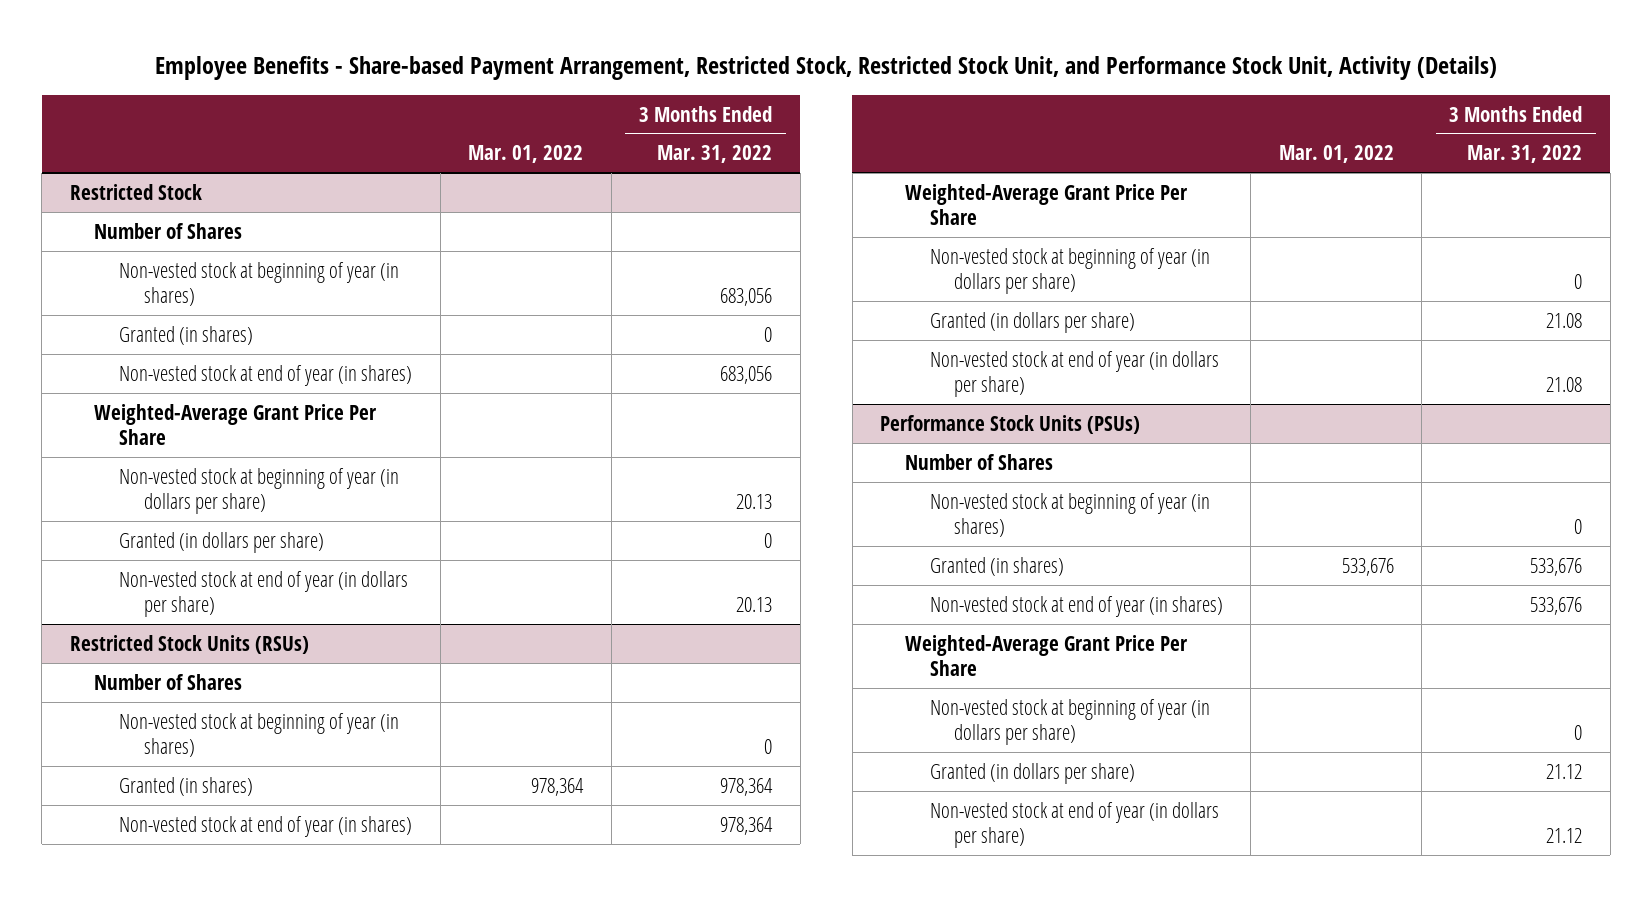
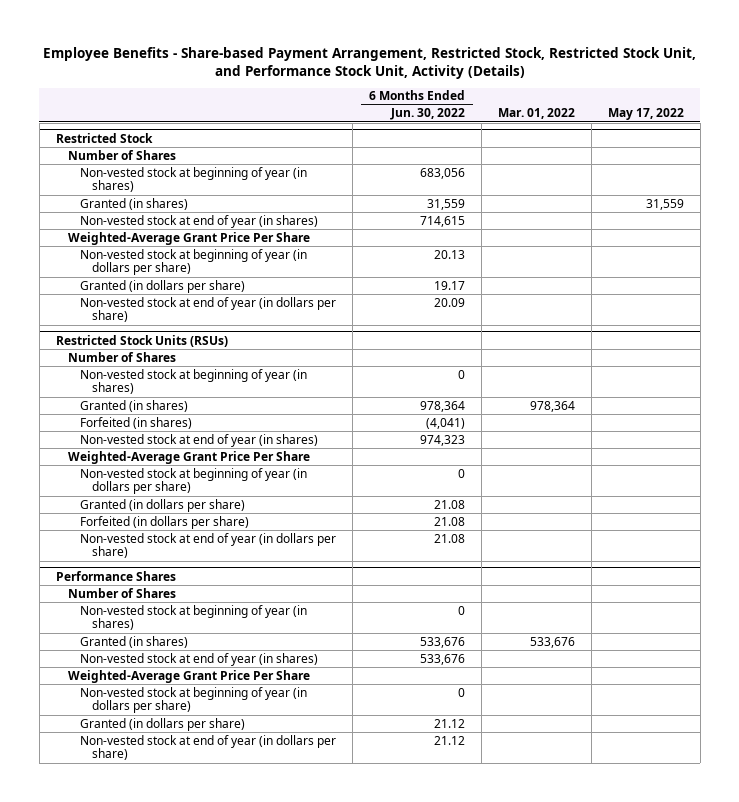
- | Mar. 01, 2022 | 3 Months Ended Mar. 31, 2022
+ | 6 Months Ended Jun. 30, 2022 | Mar. 01, 2022 | May 17, 2022
@ Restricted Stock Units (RSUs)
+ Forfeited (in shares) | (4,041) | |
+ Forfeited (in dollars per share) | 21.08 | |
- Performance Stock Units (PSUs)
+ Performance Shares

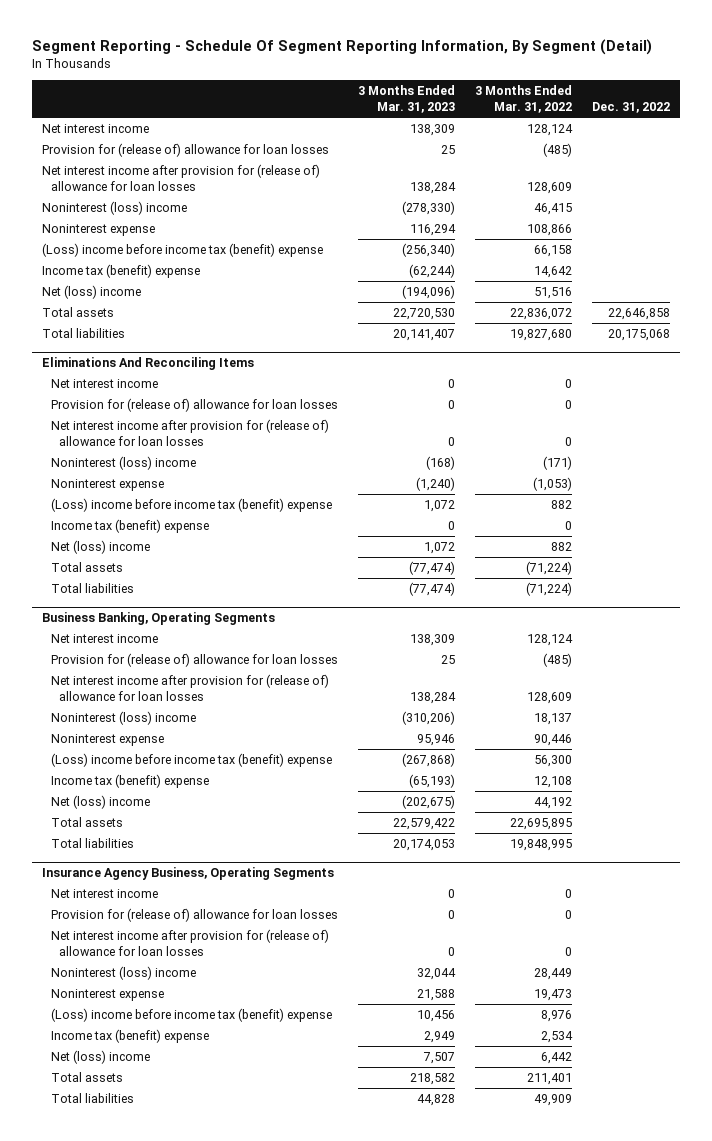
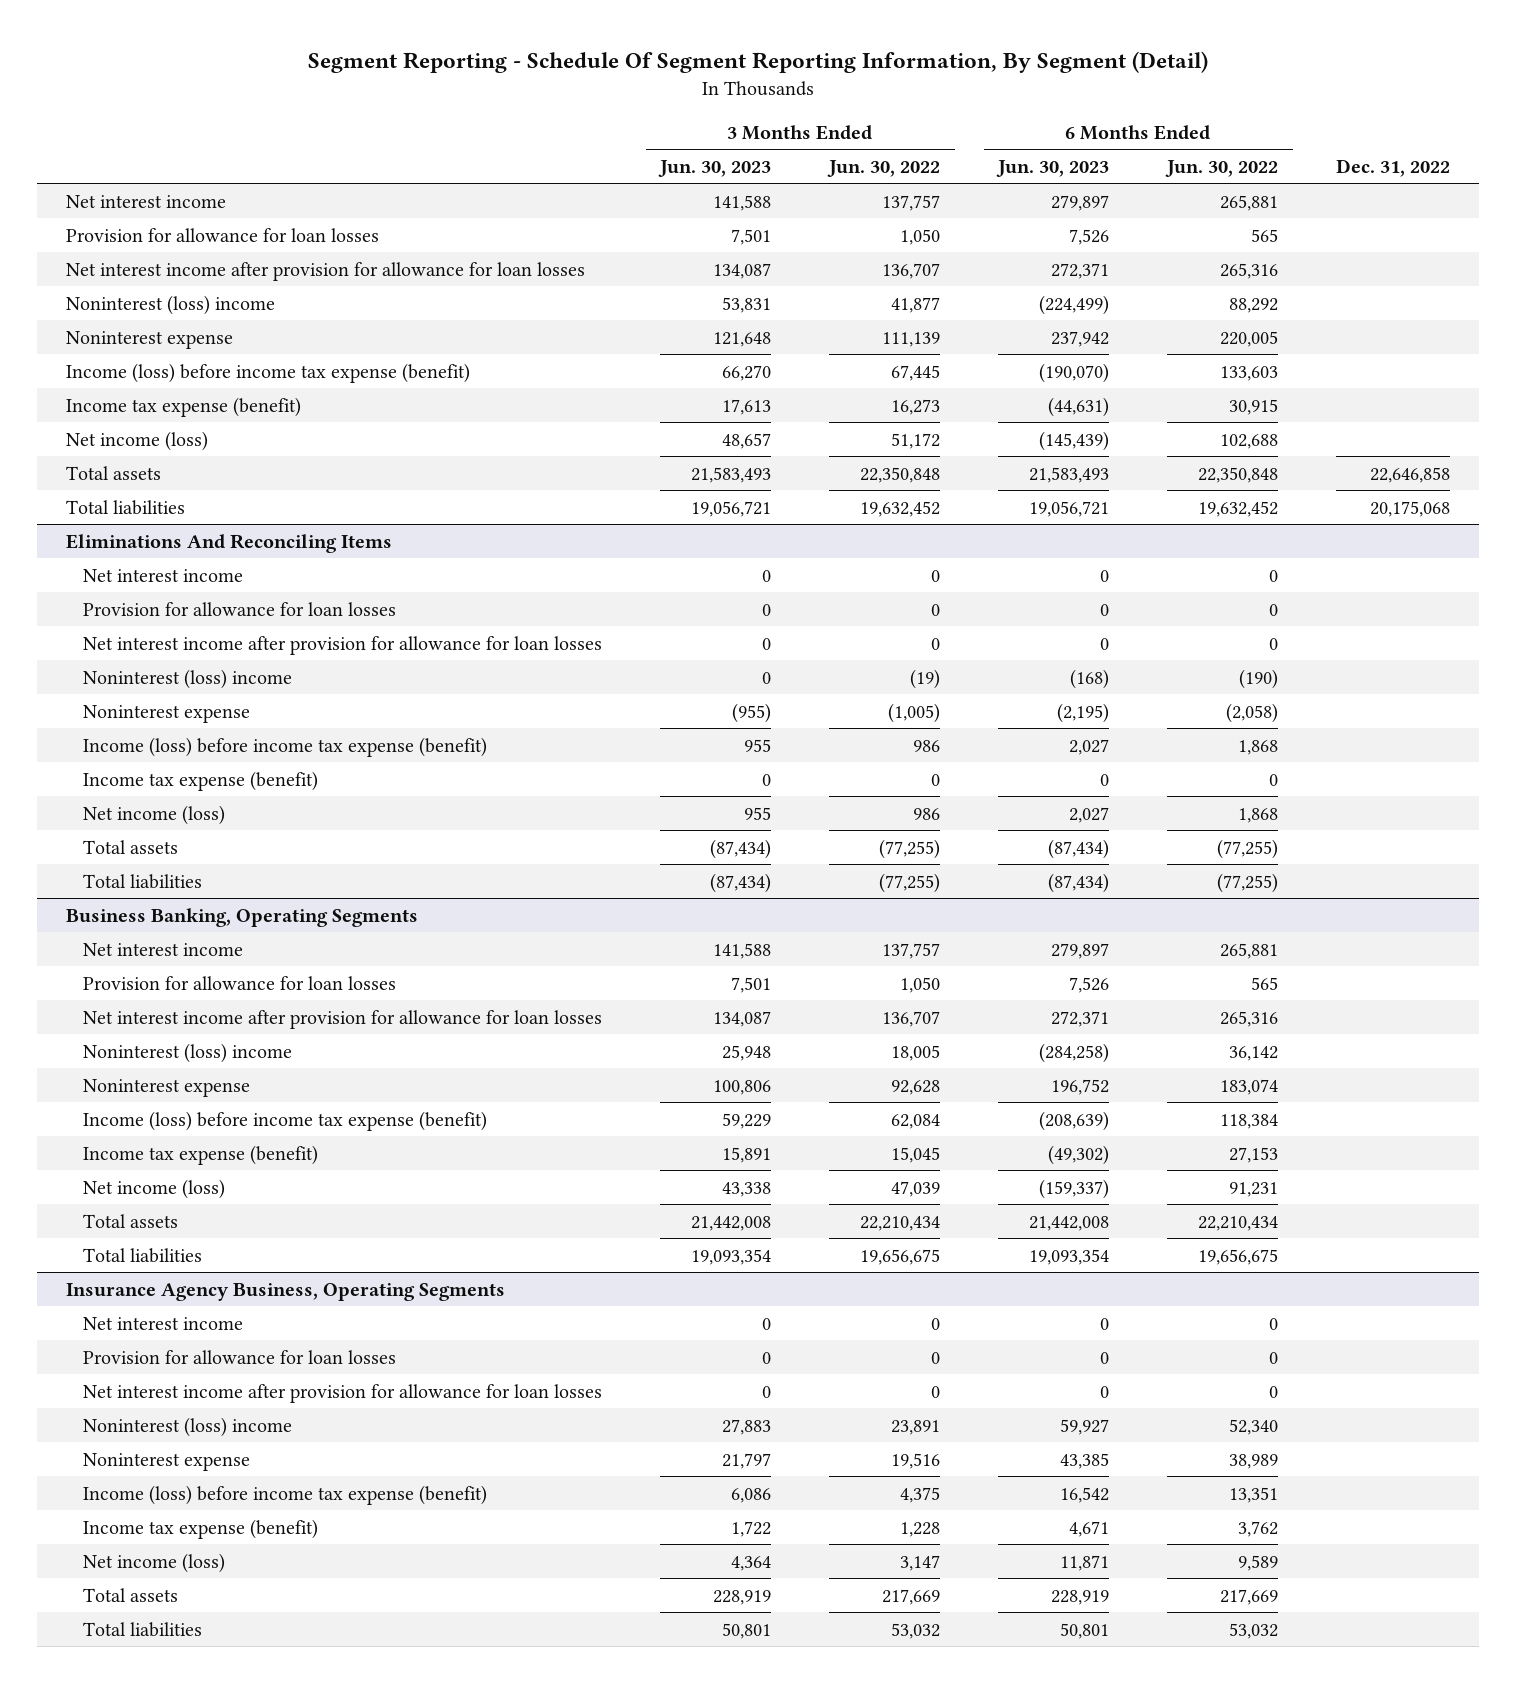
- | 3 Months Ended Mar. 31, 2023 | 3 Months Ended Mar. 31, 2022 | Dec. 31, 2022
+ | 3 Months Ended Jun. 30, 2023 | 3 Months Ended Jun. 30, 2022 | 6 Months Ended Jun. 30, 2023 | 6 Months Ended Jun. 30, 2022 | Dec. 31, 2022
- Provision for (release of) allowance for loan losses | 25 | (485) |
- Net interest income after provision for (release of) allowance for loan losses | 138,284 | 128,609 |
+ Provision for allowance for loan losses | 7,501 | 1,050 | 7,526 | 565 |
+ Net interest income after provision for allowance for loan losses | 134,087 | 136,707 | 272,371 | 265,316 |
- (Loss) income before income tax (benefit) expense | (256,340) | 66,158 |
- Income tax (benefit) expense | (62,244) | 14,642 |
- Net (loss) income | (194,096) | 51,516 |
+ Income (loss) before income tax expense (benefit) | 66,270 | 67,445 | (190,070) | 133,603 |
+ Income tax expense (benefit) | 17,613 | 16,273 | (44,631) | 30,915 |
+ Net income (loss) | 48,657 | 51,172 | (145,439) | 102,688 |
@ Eliminations And Reconciling Items
- Provision for (release of) allowance for loan losses | 0 | 0 |
- Net interest income after provision for (release of) allowance for loan losses | 0 | 0 |
+ Provision for allowance for loan losses | 0 | 0 | 0 | 0 |
+ Net interest income after provision for allowance for loan losses | 0 | 0 | 0 | 0 |
- (Loss) income before income tax (benefit) expense | 1,072 | 882 |
- Income tax (benefit) expense | 0 | 0 |
- Net (loss) income | 1,072 | 882 |
+ Income (loss) before income tax expense (benefit) | 955 | 986 | 2,027 | 1,868 |
+ Income tax expense (benefit) | 0 | 0 | 0 | 0 |
+ Net income (loss) | 955 | 986 | 2,027 | 1,868 |
@ Business Banking, Operating Segments
- Provision for (release of) allowance for loan losses | 25 | (485) |
- Net interest income after provision for (release of) allowance for loan losses | 138,284 | 128,609 |
+ Provision for allowance for loan losses | 7,501 | 1,050 | 7,526 | 565 |
+ Net interest income after provision for allowance for loan losses | 134,087 | 136,707 | 272,371 | 265,316 |
- (Loss) income before income tax (benefit) expense | (267,868) | 56,300 |
- Income tax (benefit) expense | (65,193) | 12,108 |
- Net (loss) income | (202,675) | 44,192 |
+ Income (loss) before income tax expense (benefit) | 59,229 | 62,084 | (208,639) | 118,384 |
+ Income tax expense (benefit) | 15,891 | 15,045 | (49,302) | 27,153 |
+ Net income (loss) | 43,338 | 47,039 | (159,337) | 91,231 |
@ Insurance Agency Business, Operating Segments
- Provision for (release of) allowance for loan losses | 0 | 0 |
- Net interest income after provision for (release of) allowance for loan losses | 0 | 0 |
+ Provision for allowance for loan losses | 0 | 0 | 0 | 0 |
+ Net interest income after provision for allowance for loan losses | 0 | 0 | 0 | 0 |
- (Loss) income before income tax (benefit) expense | 10,456 | 8,976 |
- Income tax (benefit) expense | 2,949 | 2,534 |
- Net (loss) income | 7,507 | 6,442 |
+ Income (loss) before income tax expense (benefit) | 6,086 | 4,375 | 16,542 | 13,351 |
+ Income tax expense (benefit) | 1,722 | 1,228 | 4,671 | 3,762 |
+ Net income (loss) | 4,364 | 3,147 | 11,871 | 9,589 |

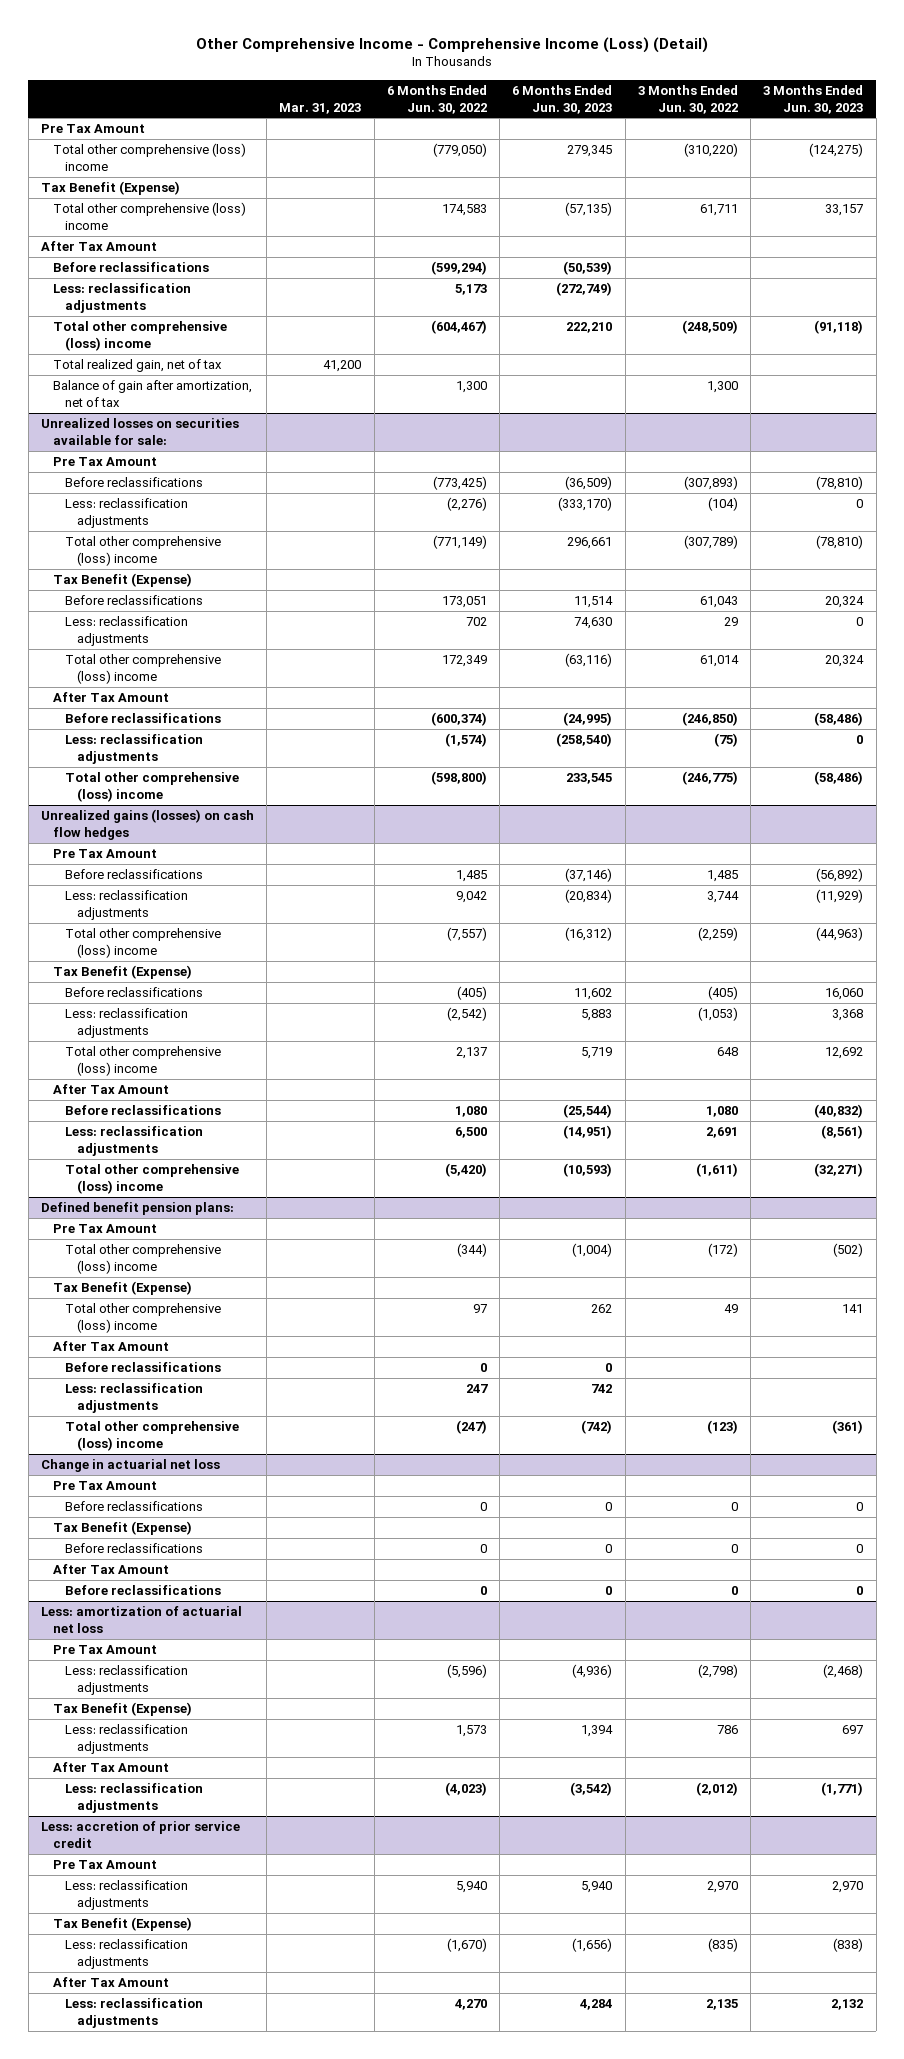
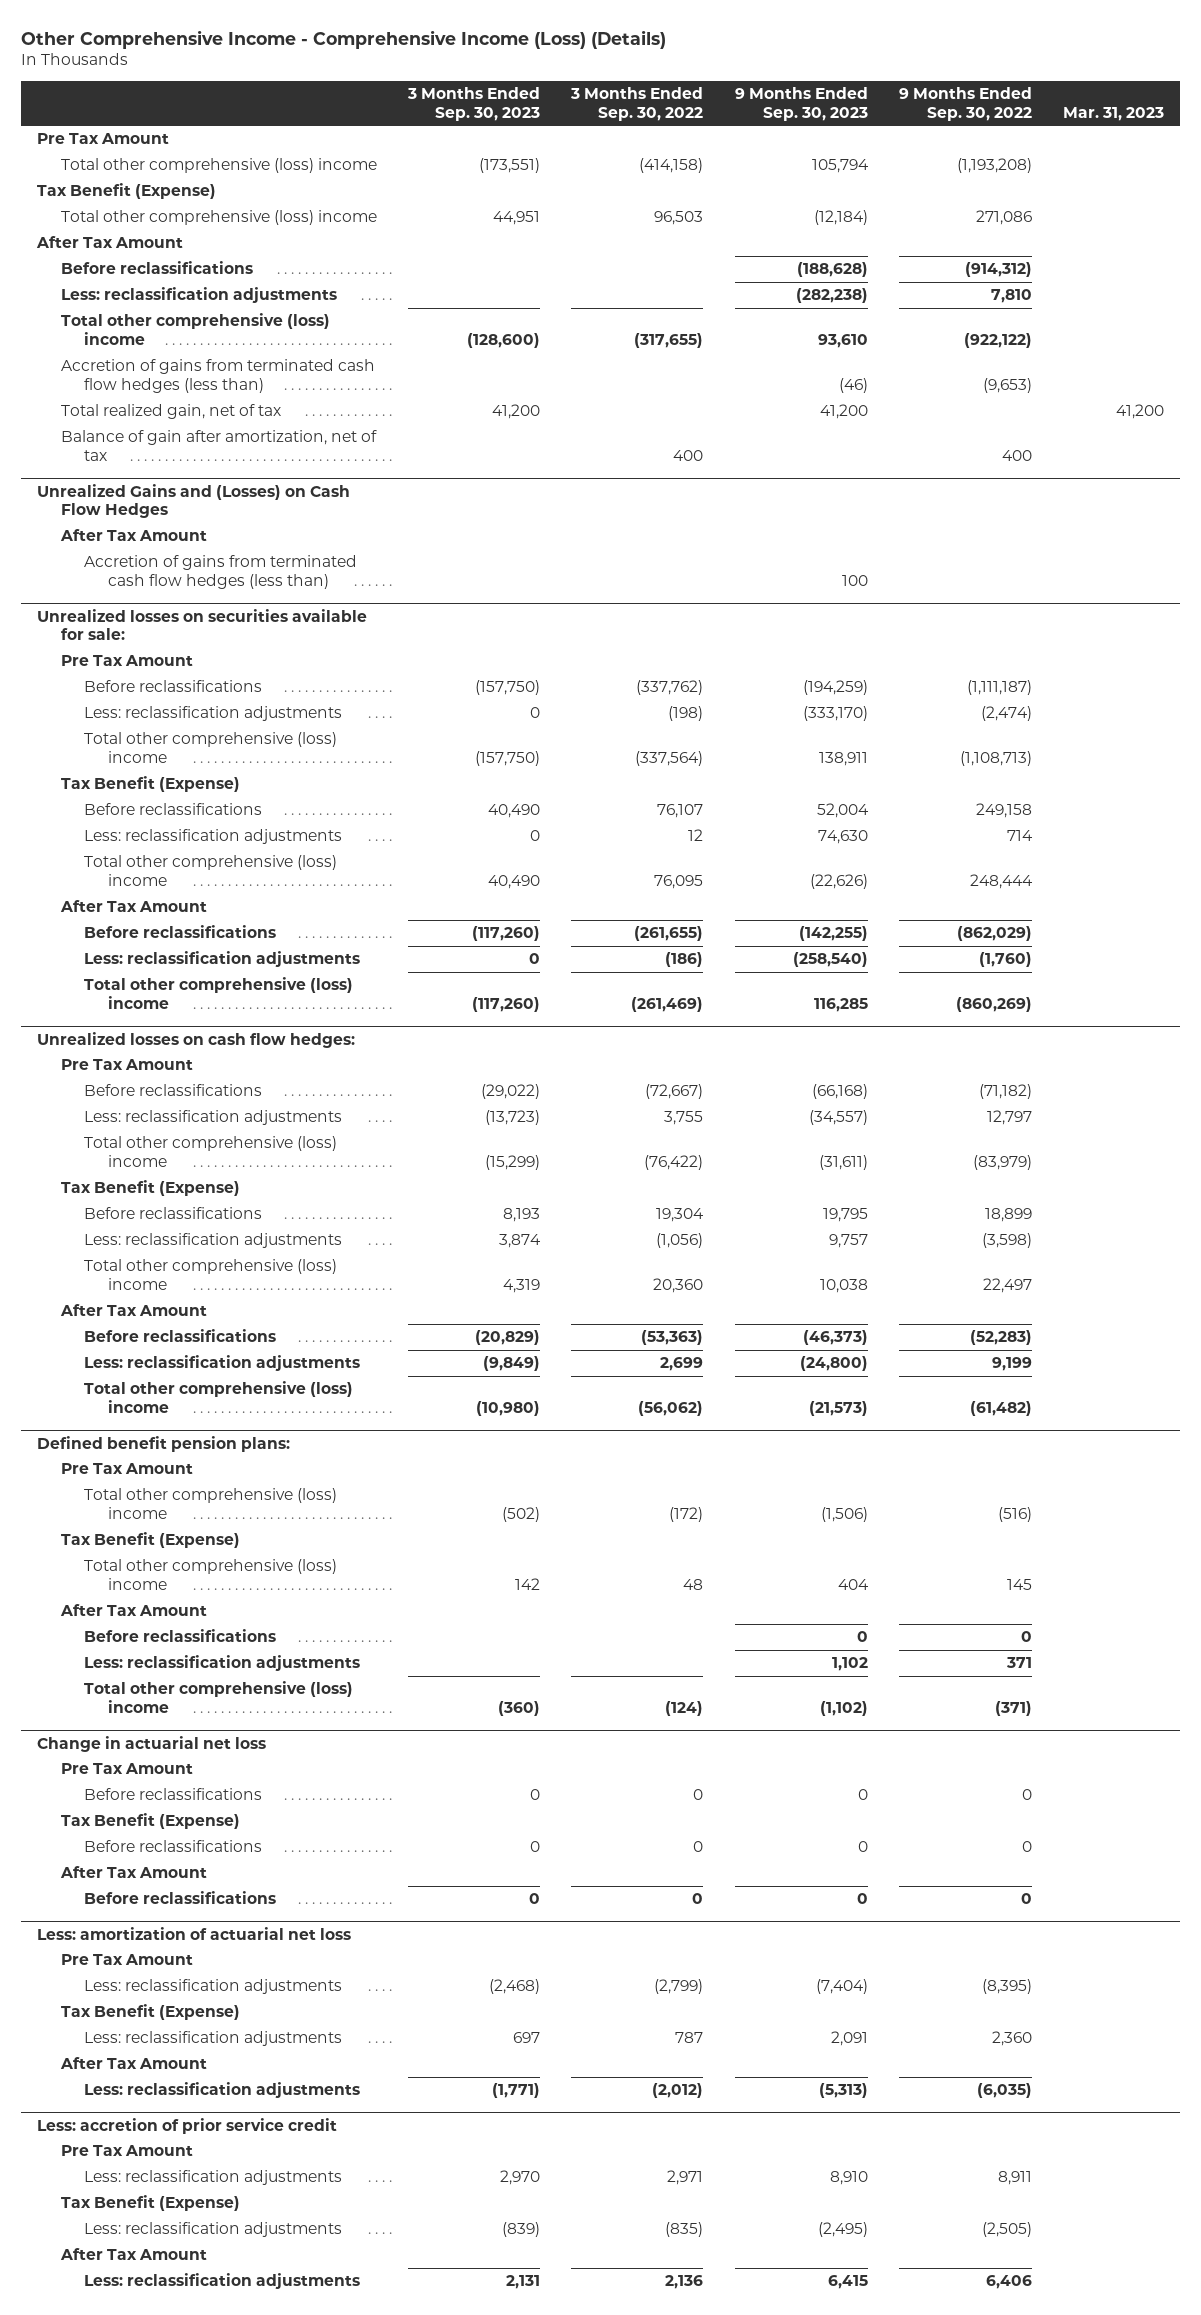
- Other Comprehensive Income - Comprehensive Income (Loss) (Detail)
+ Other Comprehensive Income - Comprehensive Income (Loss) (Details)
- | Mar. 31, 2023 | 6 Months Ended Jun. 30, 2022 | 6 Months Ended Jun. 30, 2023 | 3 Months Ended Jun. 30, 2022 | 3 Months Ended Jun. 30, 2023
+ | 3 Months Ended Sep. 30, 2023 | 3 Months Ended Sep. 30, 2022 | 9 Months Ended Sep. 30, 2023 | 9 Months Ended Sep. 30, 2022 | Mar. 31, 2023
+ Accretion of gains from terminated cash flow hedges (less than) | | | (46) | (9,653) |
+ Unrealized Gains and (Losses) on Cash Flow Hedges
+ After Tax Amount
+ Accretion of gains from terminated cash flow hedges (less than) | | | 100 | |
- Unrealized gains (losses) on cash flow hedges
+ Unrealized losses on cash flow hedges:

